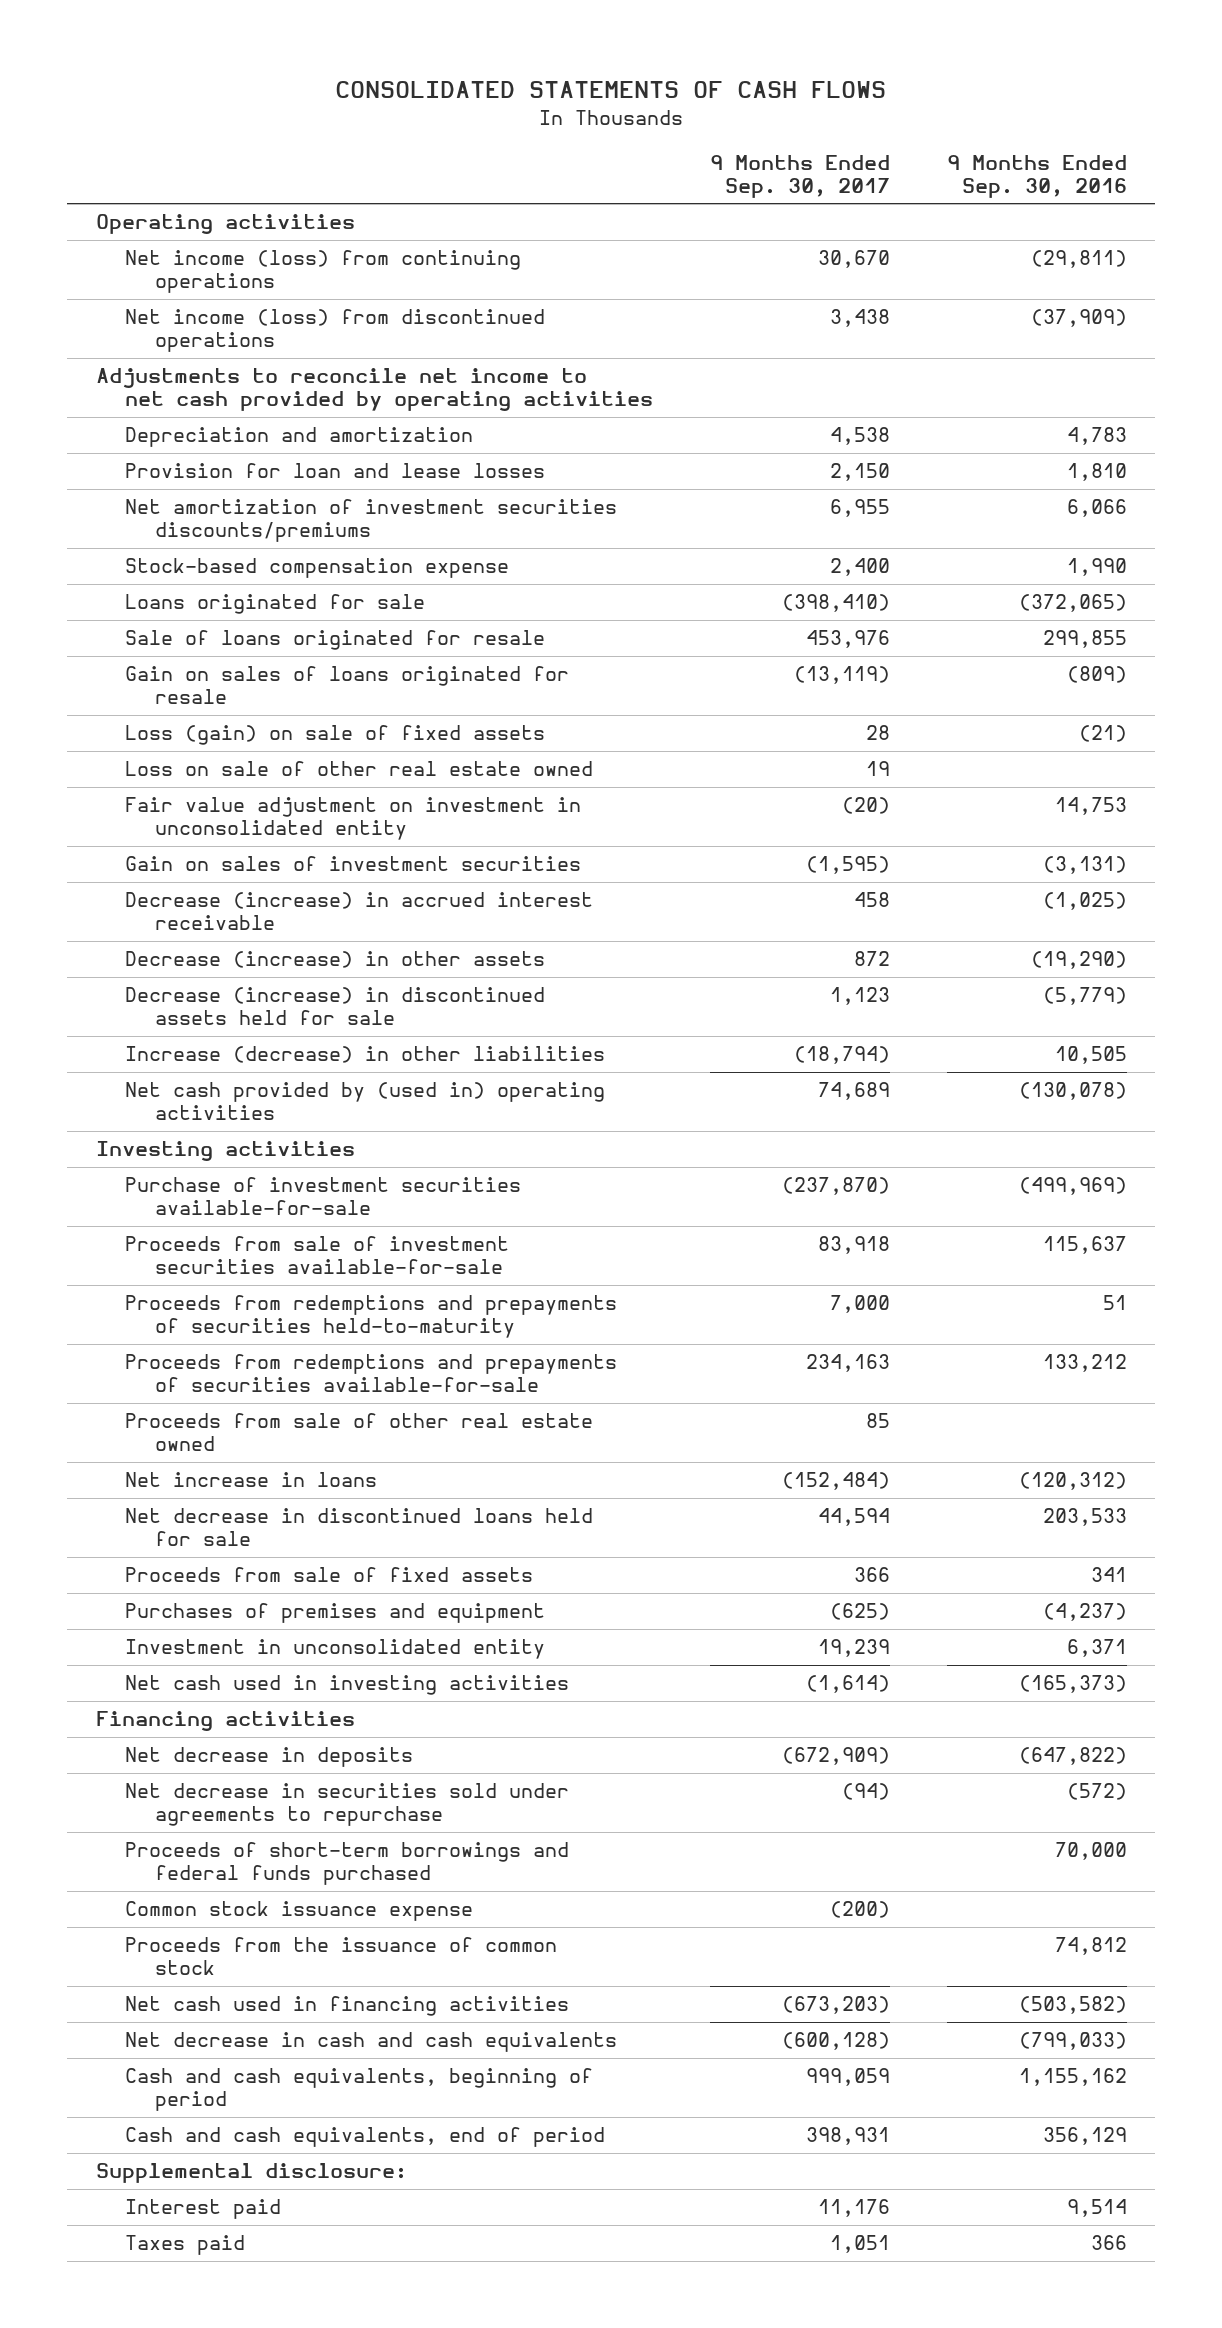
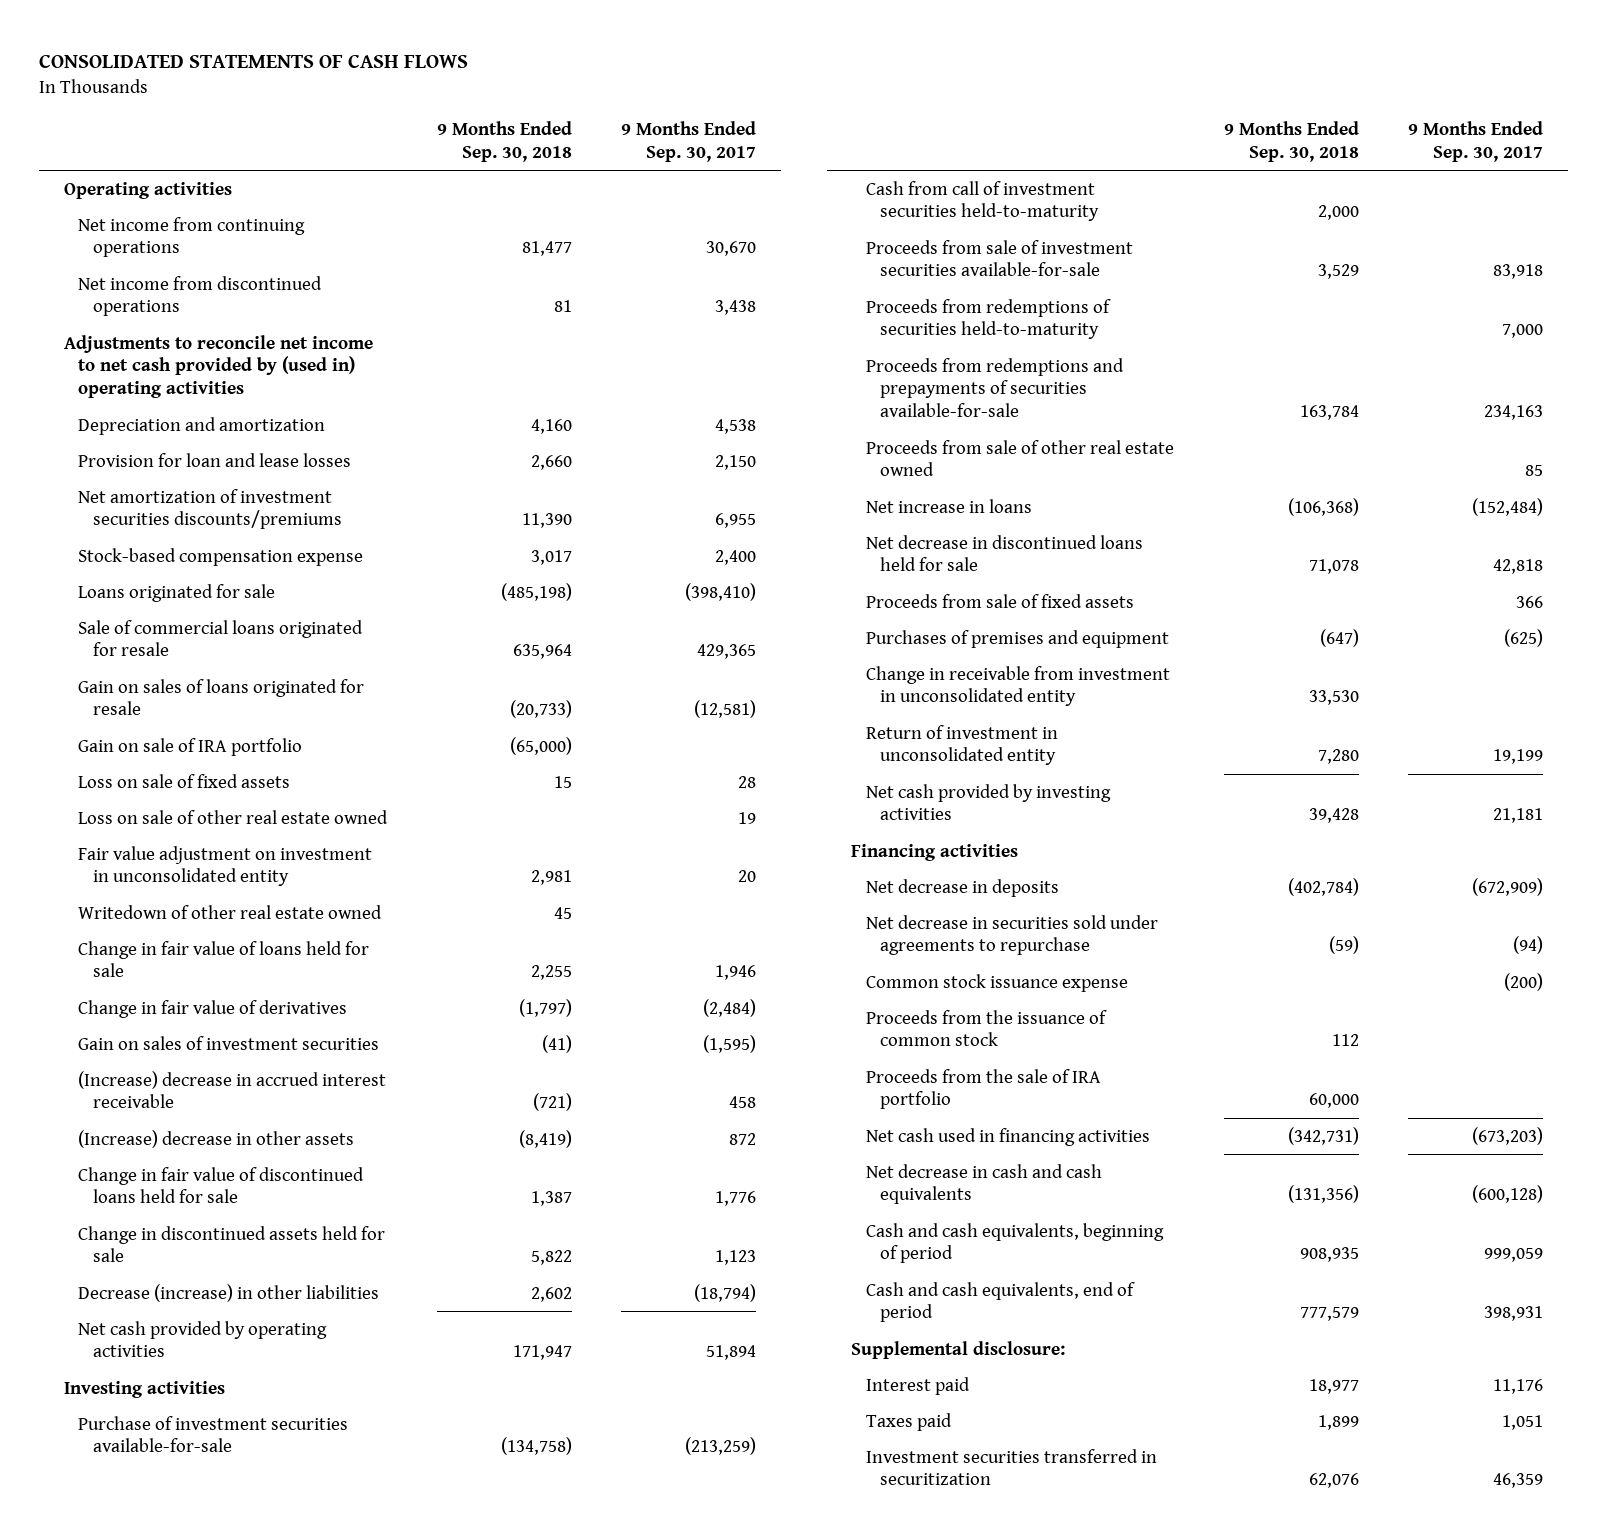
- | 9 Months Ended Sep. 30, 2017 | 9 Months Ended Sep. 30, 2016
+ | 9 Months Ended Sep. 30, 2018 | 9 Months Ended Sep. 30, 2017
- Net income (loss) from continuing operations | 30,670 | (29,811)
- Net income (loss) from discontinued operations | 3,438 | (37,909)
- Adjustments to reconcile net income to net cash provided by operating activities
+ Net income from continuing operations | 81,477 | 30,670
+ Net income from discontinued operations | 81 | 3,438
+ Adjustments to reconcile net income to net cash provided by (used in) operating activities
- Sale of loans originated for resale | 453,976 | 299,855
- Gain on sales of loans originated for resale | (13,119) | (809)
- Loss (gain) on sale of fixed assets | 28 | (21)
+ Sale of commercial loans originated for resale | 635,964 | 429,365
+ Gain on sales of loans originated for resale | (20,733) | (12,581)
+ Gain on sale of IRA portfolio | (65,000) |
+ Loss on sale of fixed assets | 15 | 28
- Fair value adjustment on investment in unconsolidated entity | (20) | 14,753
+ Fair value adjustment on investment in unconsolidated entity | 2,981 | 20
+ Writedown of other real estate owned | 45 |
+ Change in fair value of loans held for sale | 2,255 | 1,946
+ Change in fair value of derivatives | (1,797) | (2,484)
- Decrease (increase) in accrued interest receivable | 458 | (1,025)
- Decrease (increase) in other assets | 872 | (19,290)
- Decrease (increase) in discontinued assets held for sale | 1,123 | (5,779)
- Increase (decrease) in other liabilities | (18,794) | 10,505
- Net cash provided by (used in) operating activities | 74,689 | (130,078)
+ (Increase) decrease in accrued interest receivable | (721) | 458
+ (Increase) decrease in other assets | (8,419) | 872
+ Change in fair value of discontinued loans held for sale | 1,387 | 1,776
+ Change in discontinued assets held for sale | 5,822 | 1,123
+ Decrease (increase) in other liabilities | 2,602 | (18,794)
+ Net cash provided by operating activities | 171,947 | 51,894
- Purchase of investment securities available-for-sale | (237,870) | (499,969)
+ Purchase of investment securities available-for-sale | (134,758) | (213,259)
+ Cash from call of investment securities held-to-maturity | 2,000 |
- Proceeds from redemptions and prepayments of securities held-to-maturity | 7,000 | 51
+ Proceeds from redemptions of securities held-to-maturity | | 7,000
- Net decrease in discontinued loans held for sale | 44,594 | 203,533
+ Net decrease in discontinued loans held for sale | 71,078 | 42,818
- Investment in unconsolidated entity | 19,239 | 6,371
- Net cash used in investing activities | (1,614) | (165,373)
+ Change in receivable from investment in unconsolidated entity | 33,530 |
+ Return of investment in unconsolidated entity | 7,280 | 19,199
+ Net cash provided by investing activities | 39,428 | 21,181
- Proceeds of short-term borrowings and federal funds purchased | | 70,000
+ Proceeds from the sale of IRA portfolio | 60,000 |
+ Investment securities transferred in securitization | 62,076 | 46,359

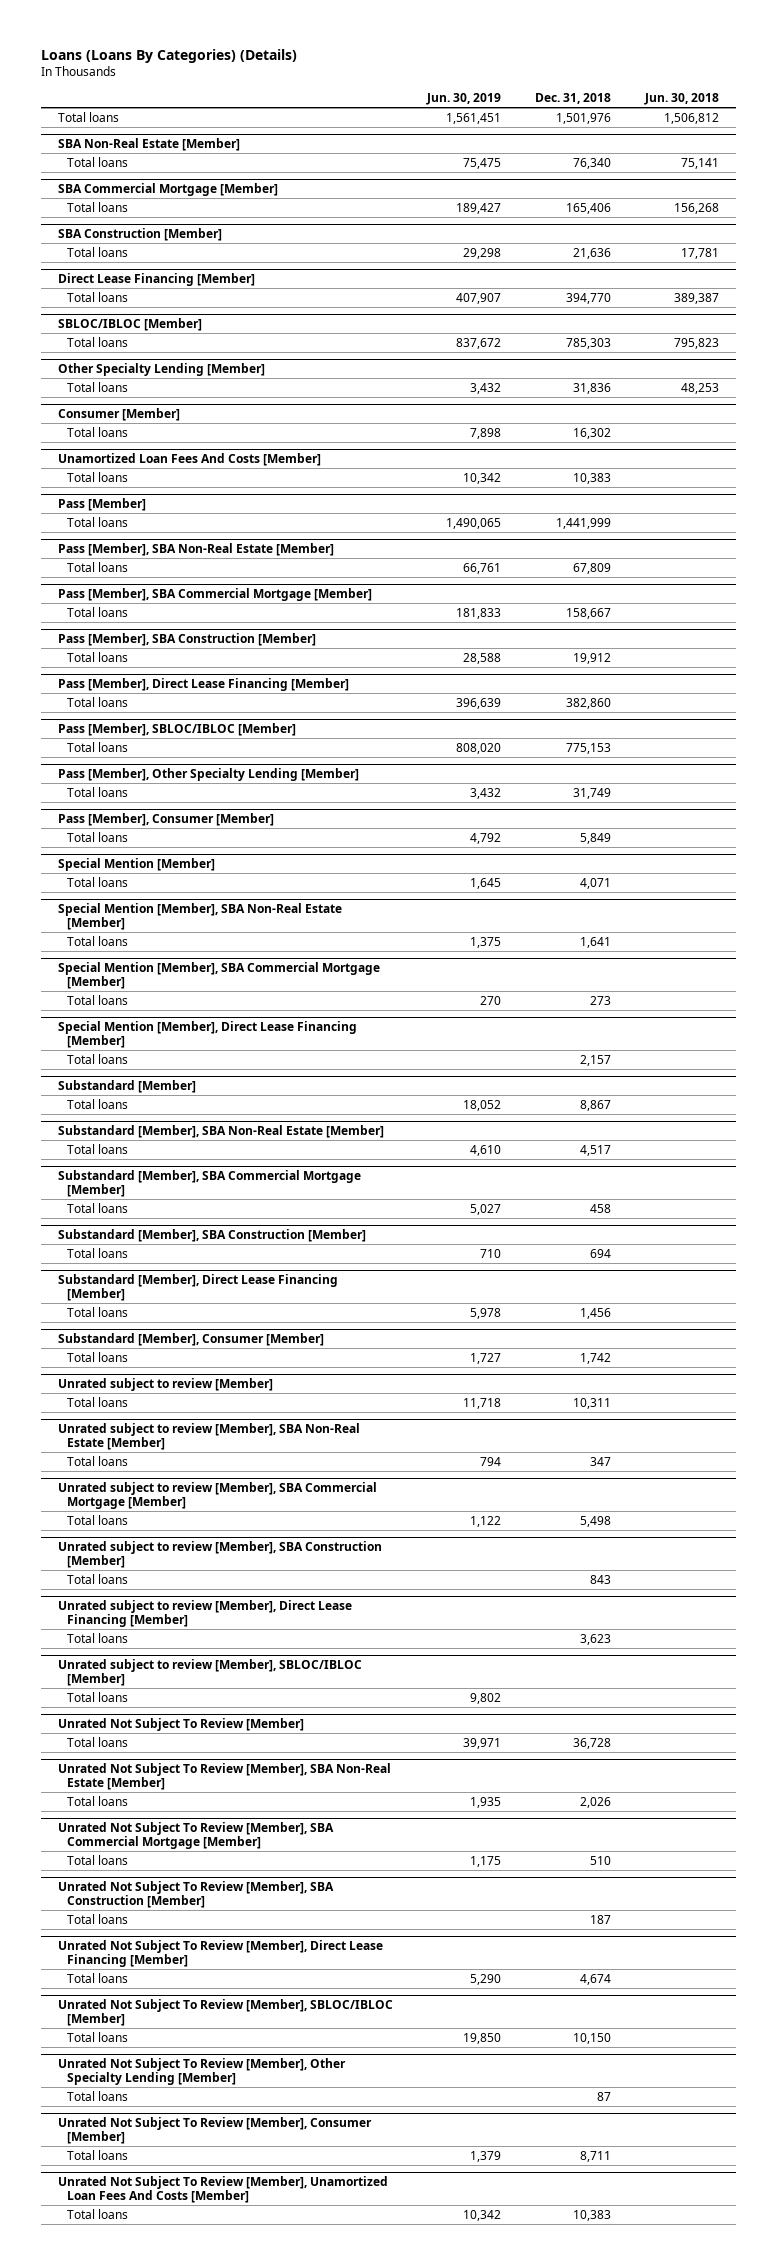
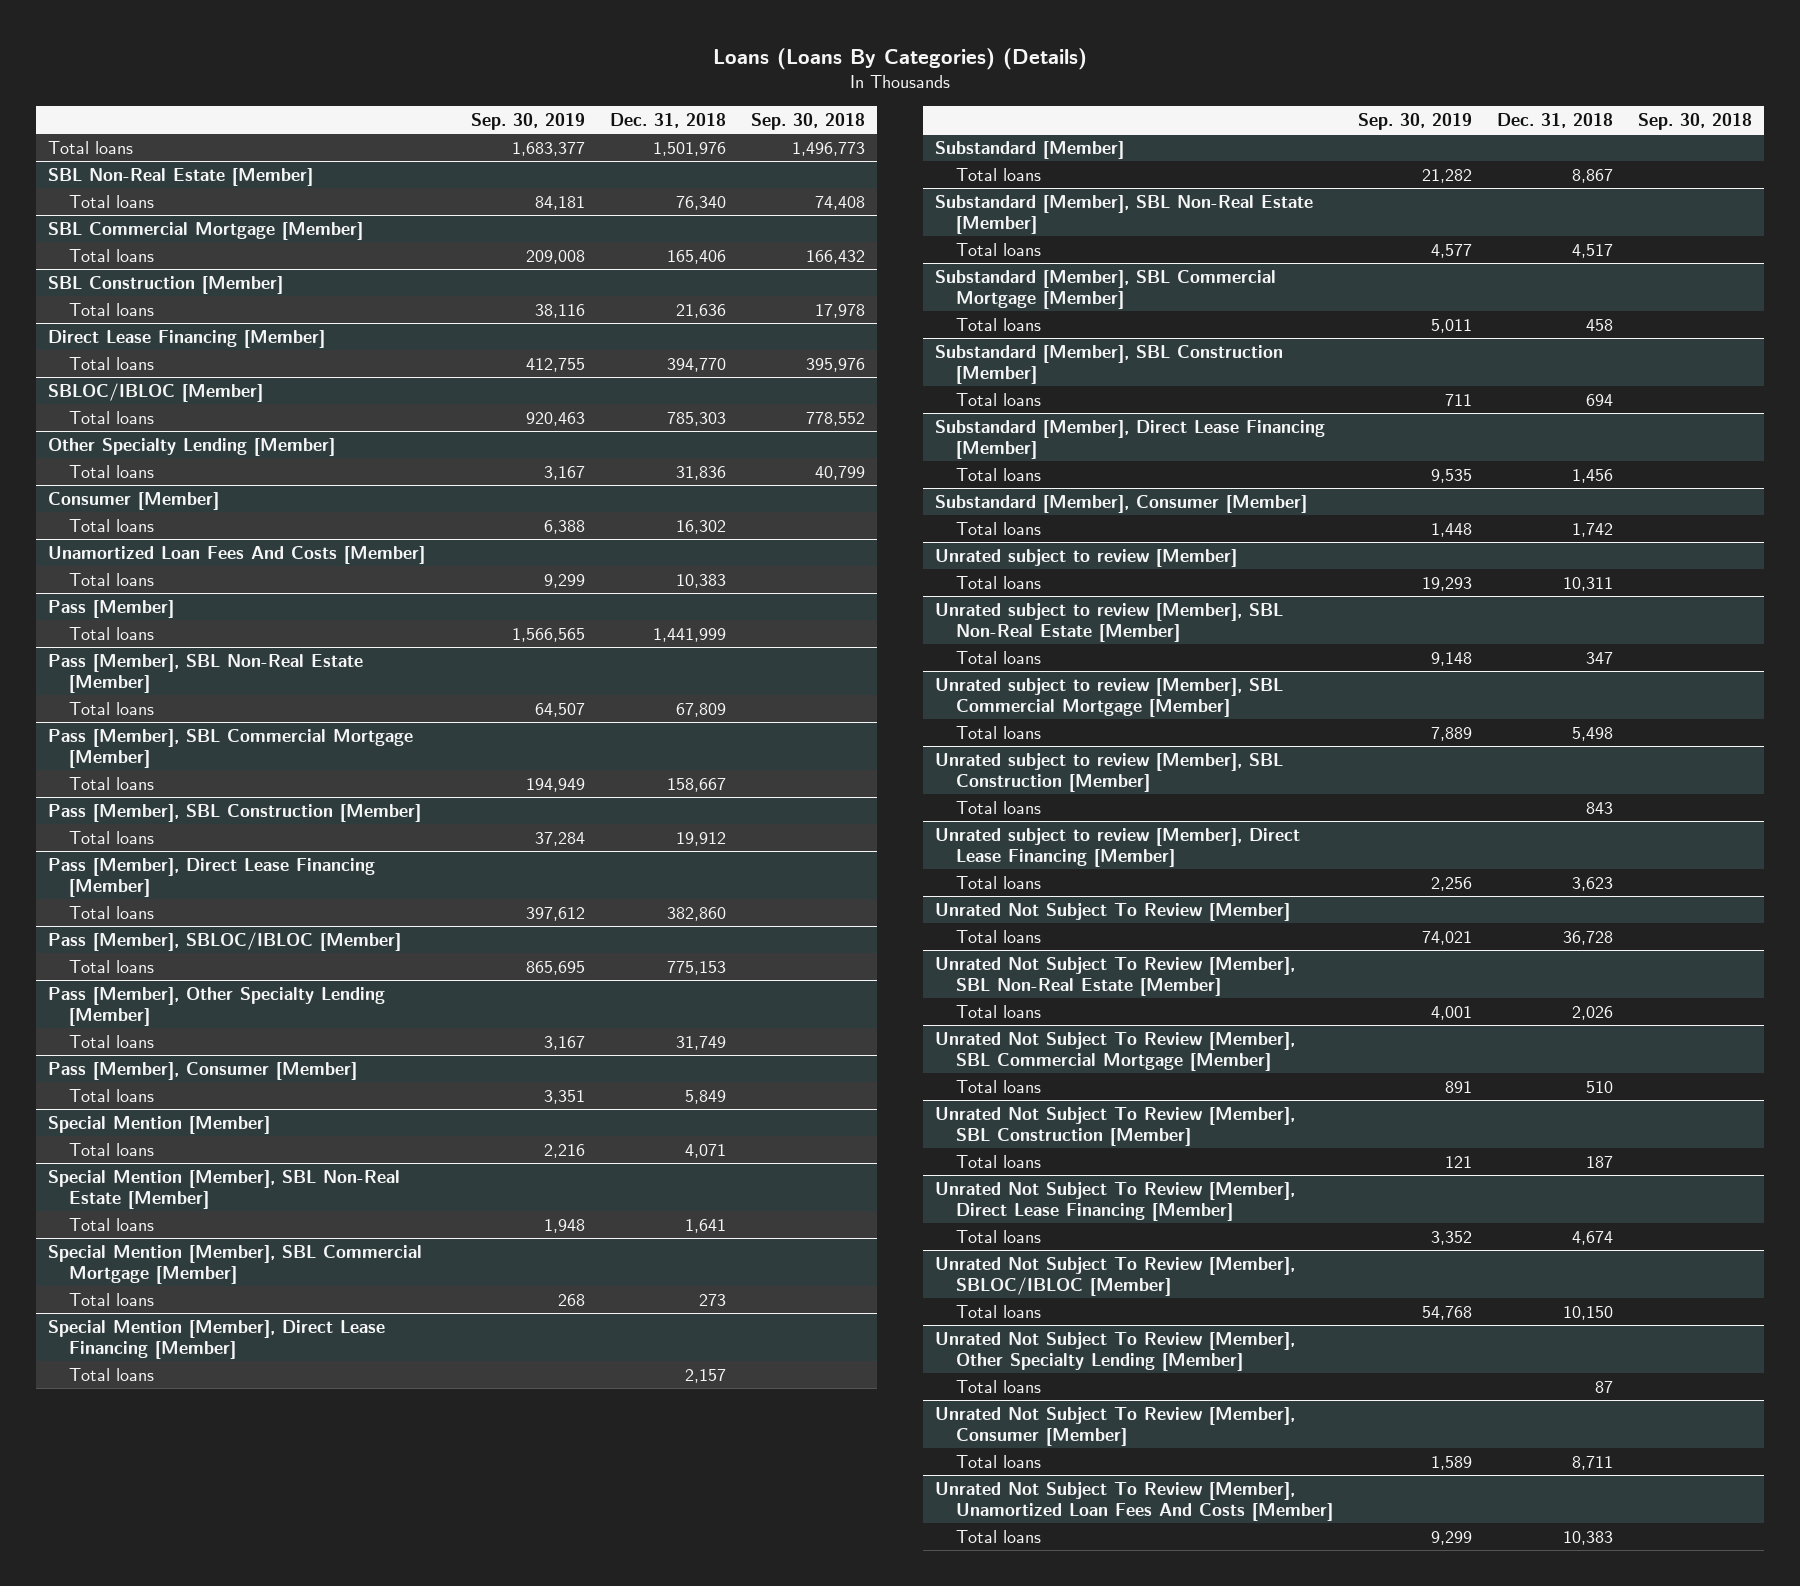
- | Jun. 30, 2019 | Dec. 31, 2018 | Jun. 30, 2018
+ | Sep. 30, 2019 | Dec. 31, 2018 | Sep. 30, 2018
- SBA Non-Real Estate [Member]
+ SBL Non-Real Estate [Member]
- SBA Commercial Mortgage [Member]
+ SBL Commercial Mortgage [Member]
- SBA Construction [Member]
+ SBL Construction [Member]
- Pass [Member], SBA Non-Real Estate [Member]
+ Pass [Member], SBL Non-Real Estate [Member]
- Pass [Member], SBA Commercial Mortgage [Member]
+ Pass [Member], SBL Commercial Mortgage [Member]
- Pass [Member], SBA Construction [Member]
+ Pass [Member], SBL Construction [Member]
- Special Mention [Member], SBA Non-Real Estate [Member]
+ Special Mention [Member], SBL Non-Real Estate [Member]
- Special Mention [Member], SBA Commercial Mortgage [Member]
+ Special Mention [Member], SBL Commercial Mortgage [Member]
- Substandard [Member], SBA Non-Real Estate [Member]
+ Substandard [Member], SBL Non-Real Estate [Member]
- Substandard [Member], SBA Commercial Mortgage [Member]
+ Substandard [Member], SBL Commercial Mortgage [Member]
- Substandard [Member], SBA Construction [Member]
+ Substandard [Member], SBL Construction [Member]
- Unrated subject to review [Member], SBA Non-Real Estate [Member]
+ Unrated subject to review [Member], SBL Non-Real Estate [Member]
- Unrated subject to review [Member], SBA Commercial Mortgage [Member]
+ Unrated subject to review [Member], SBL Commercial Mortgage [Member]
- Unrated subject to review [Member], SBA Construction [Member]
+ Unrated subject to review [Member], SBL Construction [Member]
- Unrated subject to review [Member], SBLOC/IBLOC [Member]
- Total loans | 9,802 | |
- Unrated Not Subject To Review [Member], SBA Non-Real Estate [Member]
+ Unrated Not Subject To Review [Member], SBL Non-Real Estate [Member]
- Unrated Not Subject To Review [Member], SBA Commercial Mortgage [Member]
+ Unrated Not Subject To Review [Member], SBL Commercial Mortgage [Member]
- Unrated Not Subject To Review [Member], SBA Construction [Member]
+ Unrated Not Subject To Review [Member], SBL Construction [Member]

